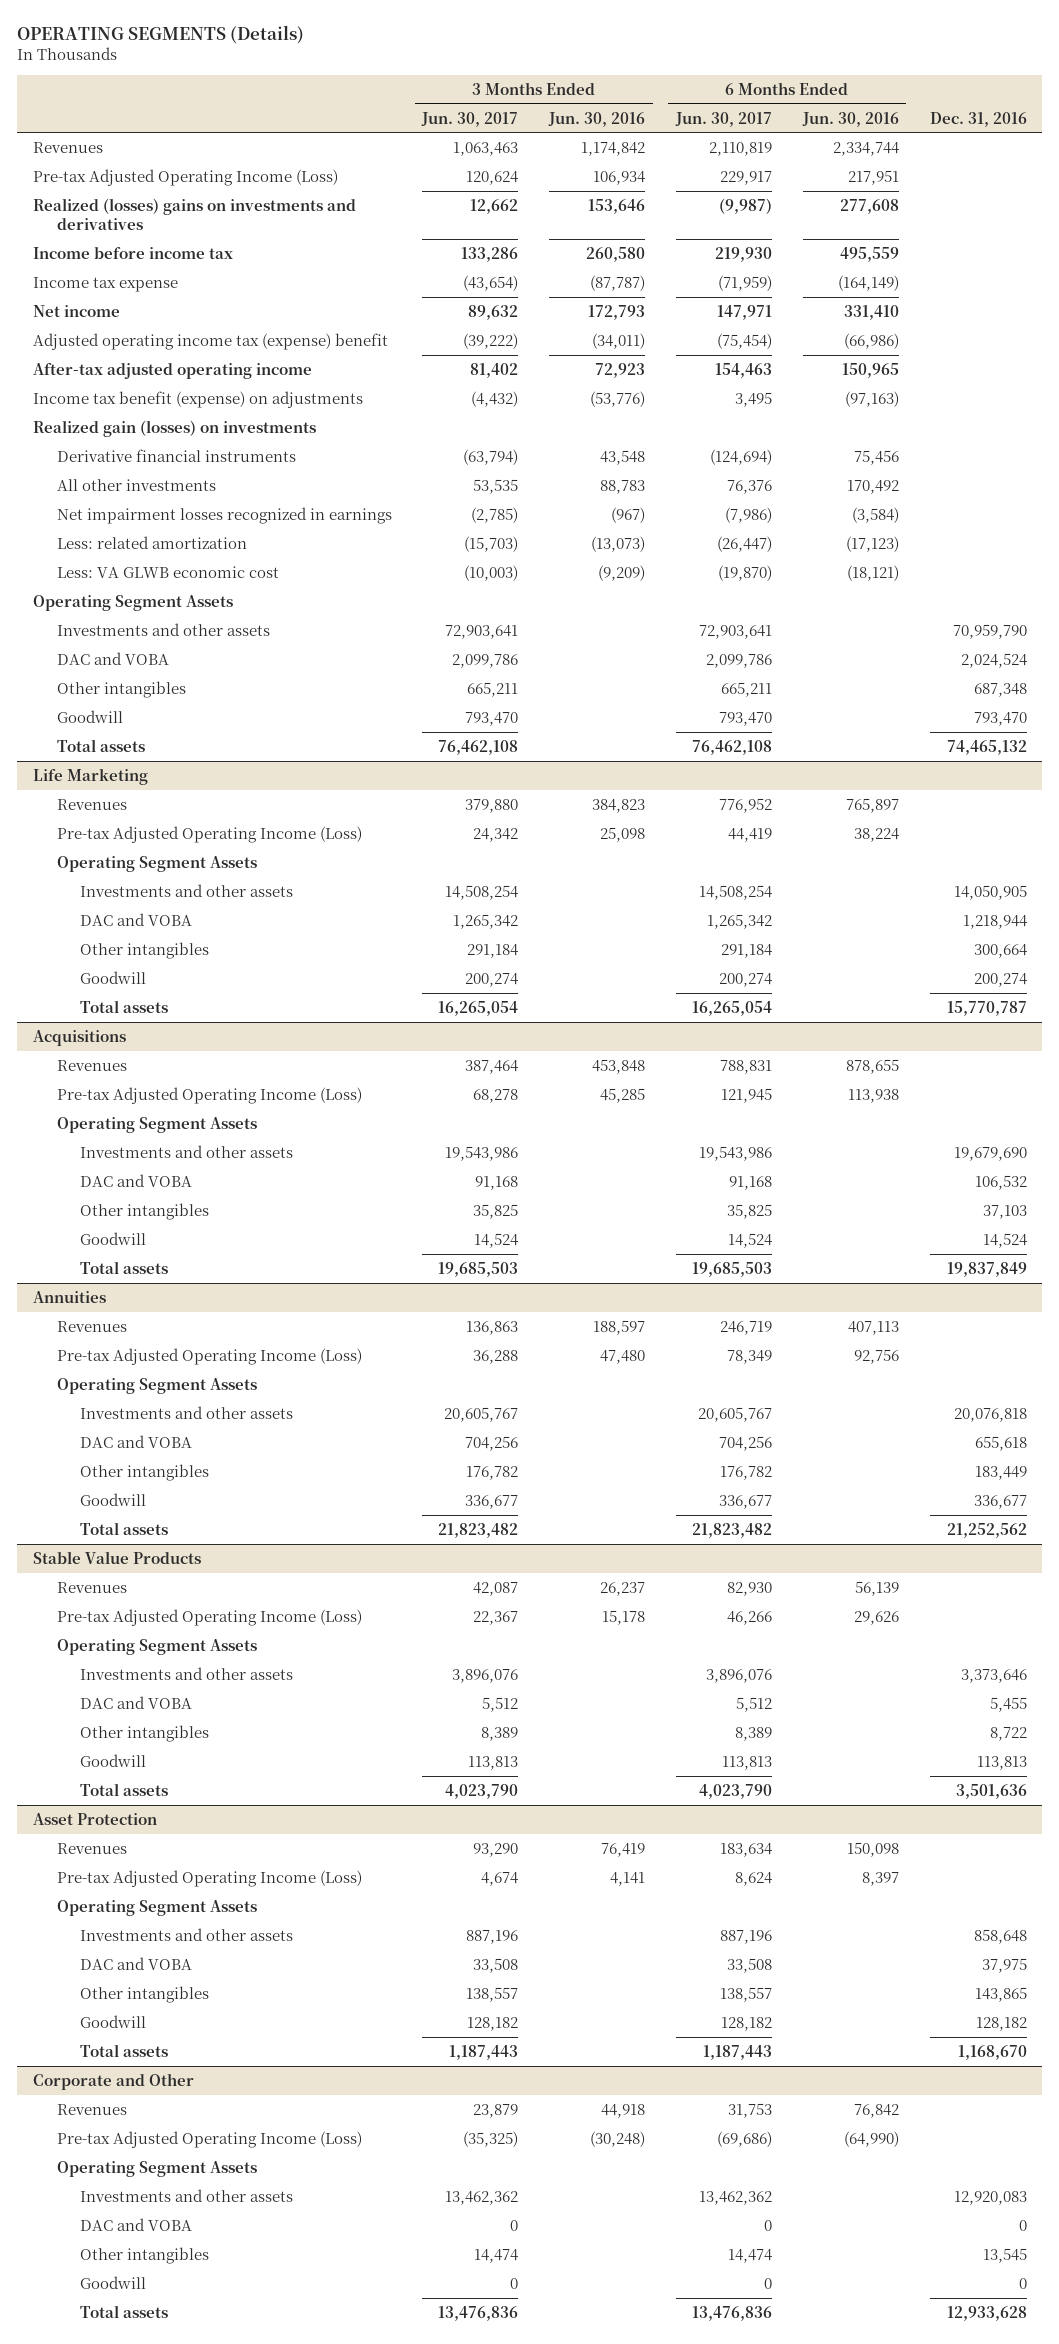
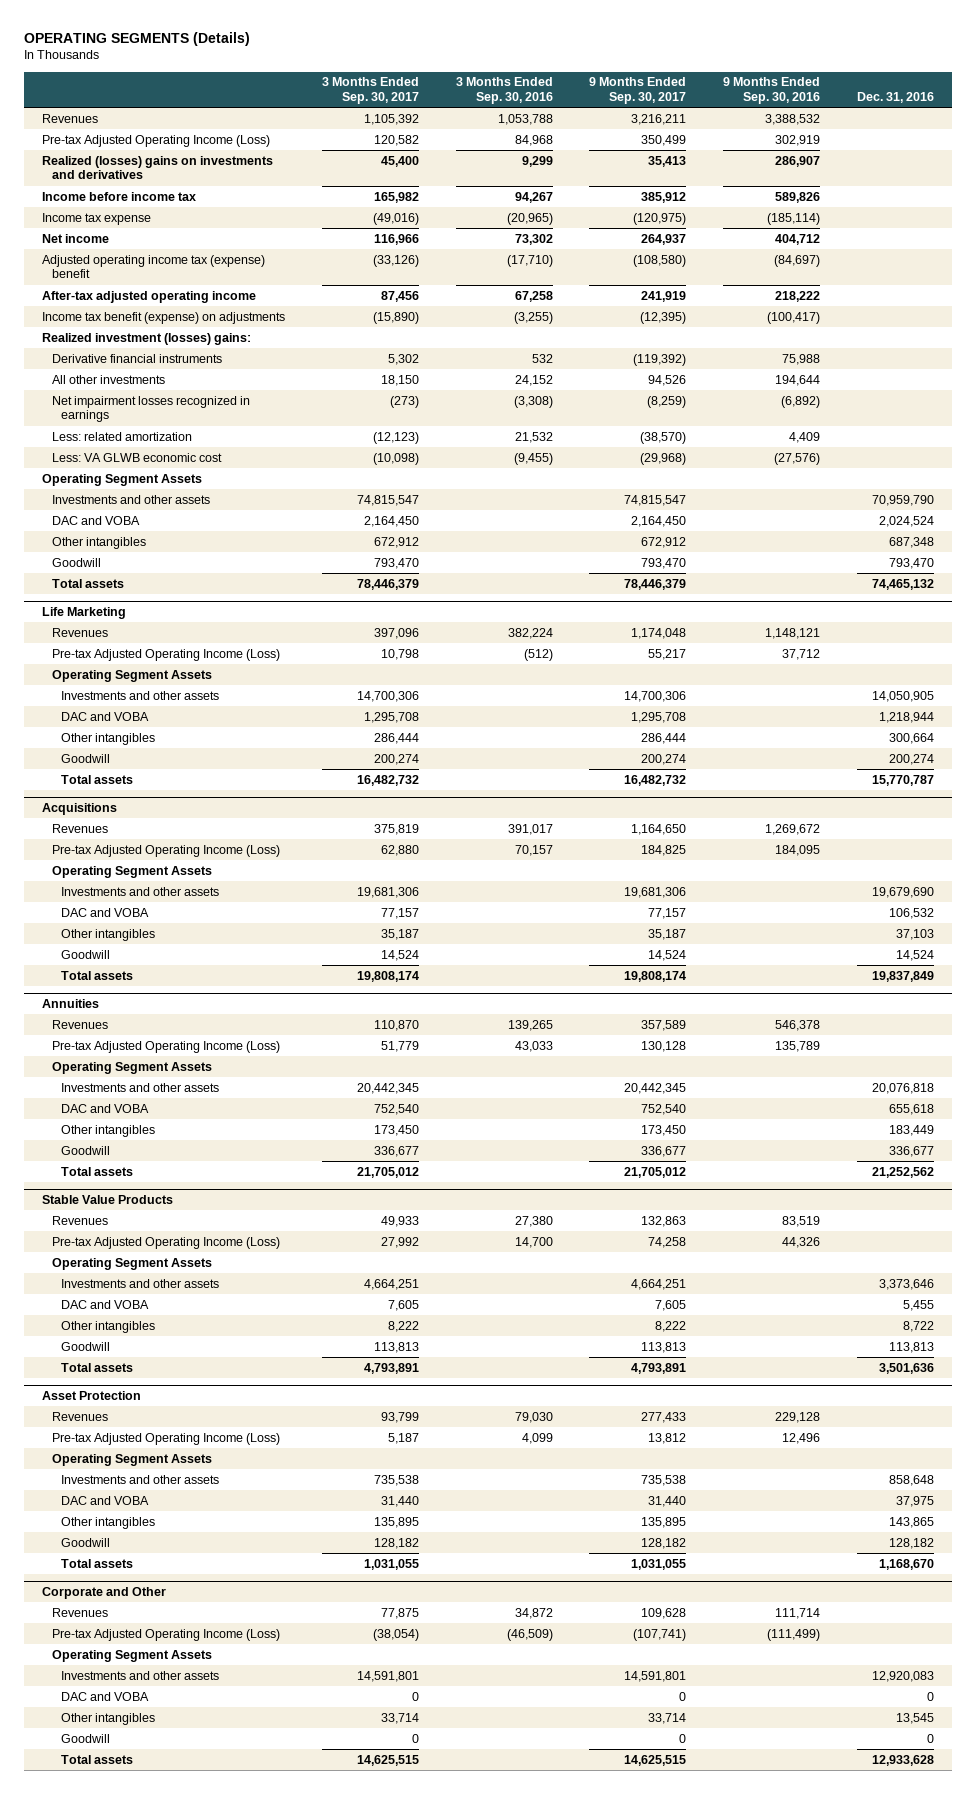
- | 3 Months Ended Jun. 30, 2017 | 3 Months Ended Jun. 30, 2016 | 6 Months Ended Jun. 30, 2017 | 6 Months Ended Jun. 30, 2016 | Dec. 31, 2016
+ | 3 Months Ended Sep. 30, 2017 | 3 Months Ended Sep. 30, 2016 | 9 Months Ended Sep. 30, 2017 | 9 Months Ended Sep. 30, 2016 | Dec. 31, 2016
- Realized gain (losses) on investments
+ Realized investment (losses) gains:

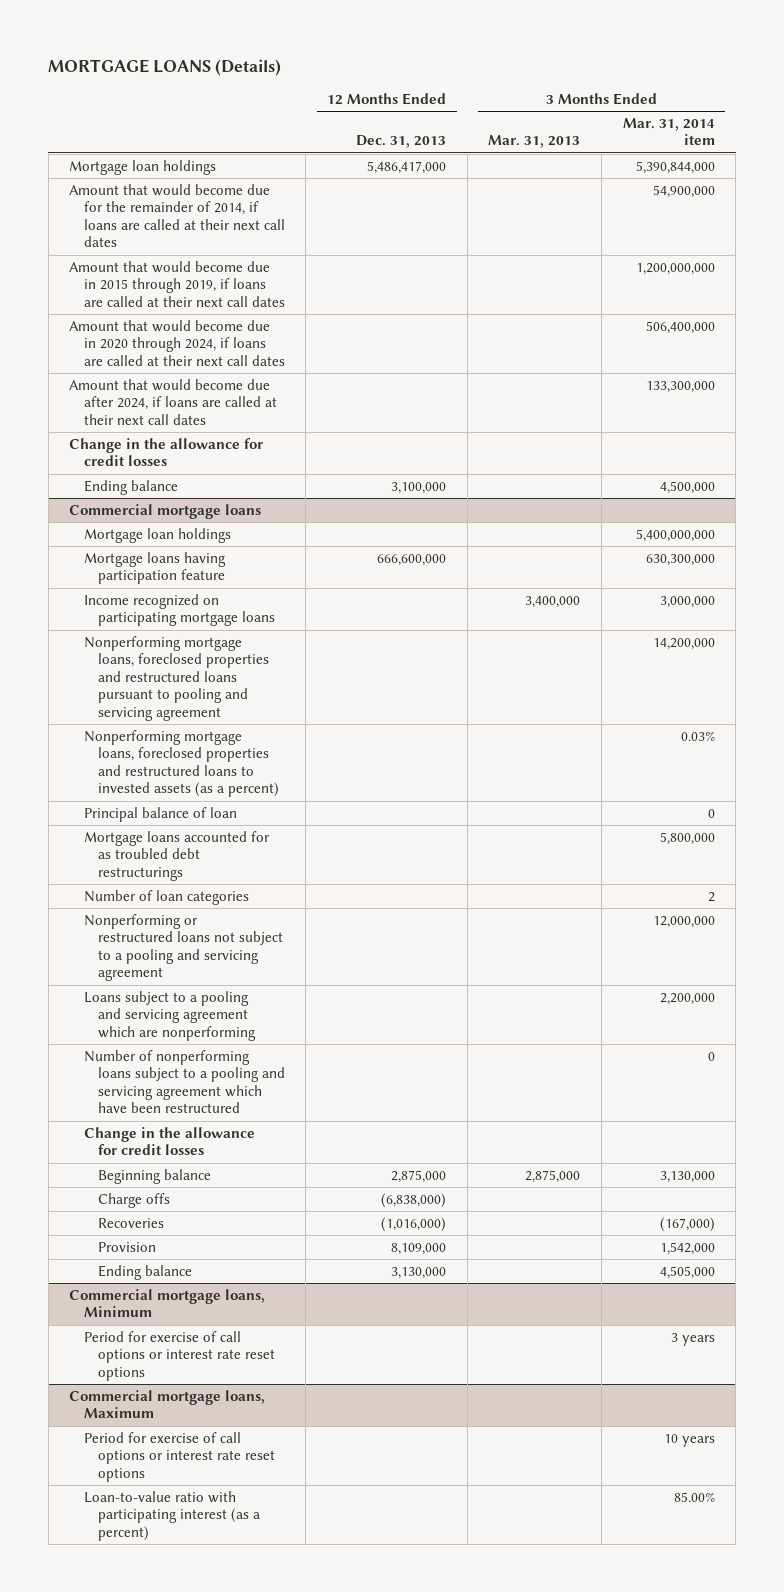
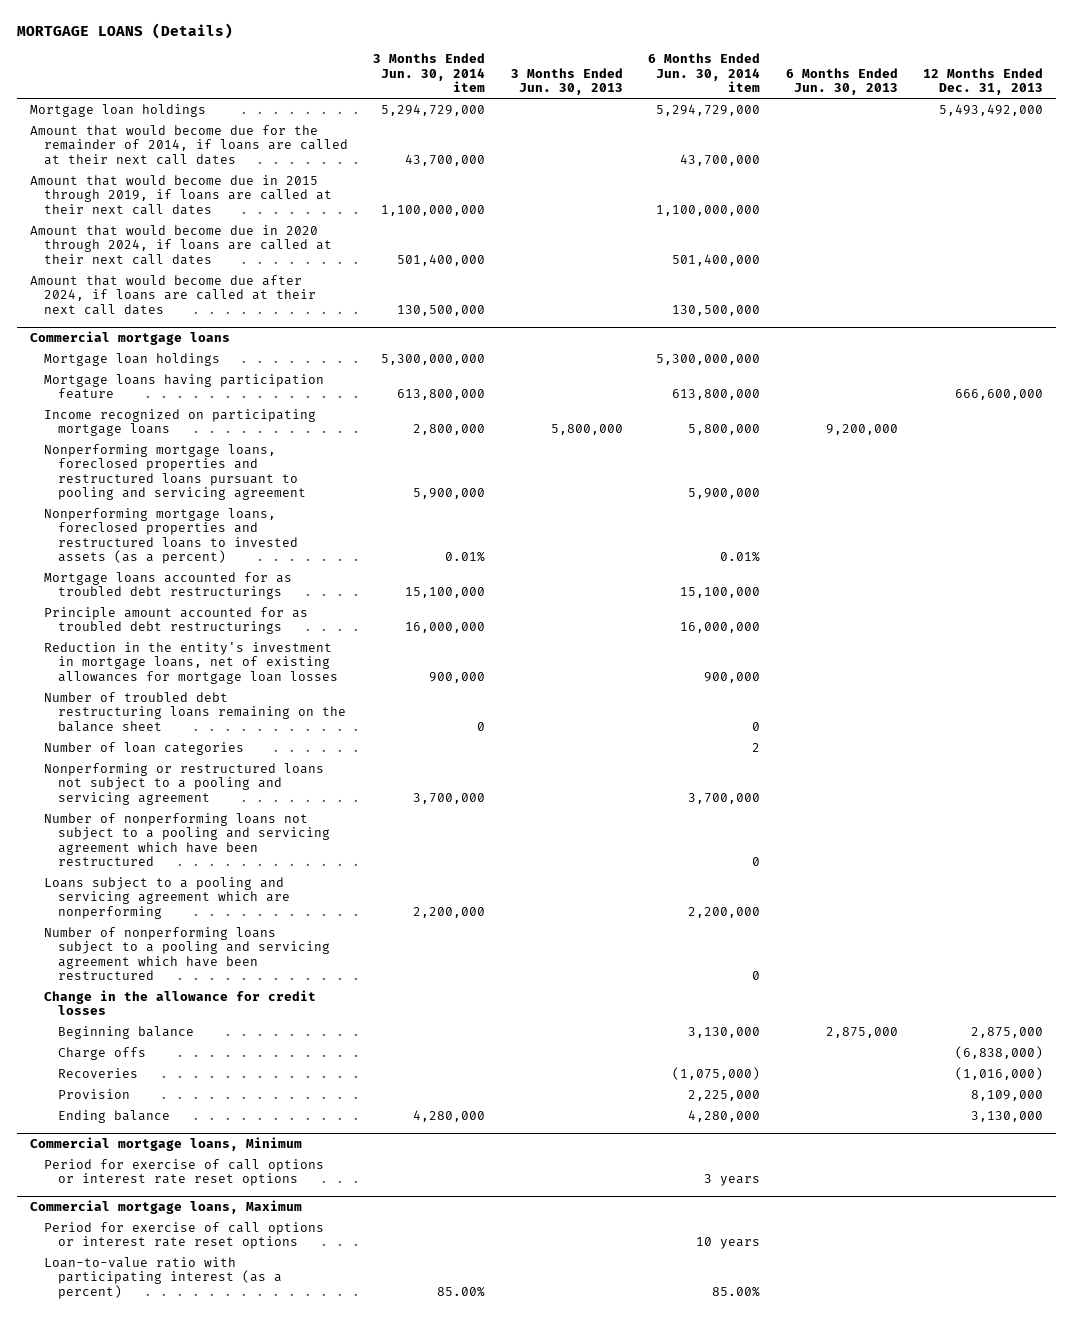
- | 12 Months Ended Dec. 31, 2013 | 3 Months Ended Mar. 31, 2013 | 3 Months Ended Mar. 31, 2014 item
+ | 3 Months Ended Jun. 30, 2014 item | 3 Months Ended Jun. 30, 2013 | 6 Months Ended Jun. 30, 2014 item | 6 Months Ended Jun. 30, 2013 | 12 Months Ended Dec. 31, 2013
- Mortgage loan holdings | 5,486,417,000 | | 5,390,844,000
+ Mortgage loan holdings | 5,294,729,000 | | 5,294,729,000 | | 5,493,492,000
- Change in the allowance for credit losses
- Ending balance | 3,100,000 | | 4,500,000
@ Commercial mortgage loans
- Principal balance of loan | | | 0
+ Principle amount accounted for as troubled debt restructurings | 16,000,000 | | 16,000,000 | |
+ Reduction in the entity's investment in mortgage loans, net of existing allowances for mortgage loan losses | 900,000 | | 900,000 | |
+ Number of troubled debt restructuring loans remaining on the balance sheet | 0 | | 0 | |
+ Number of nonperforming loans not subject to a pooling and servicing agreement which have been restructured | | | 0 | |

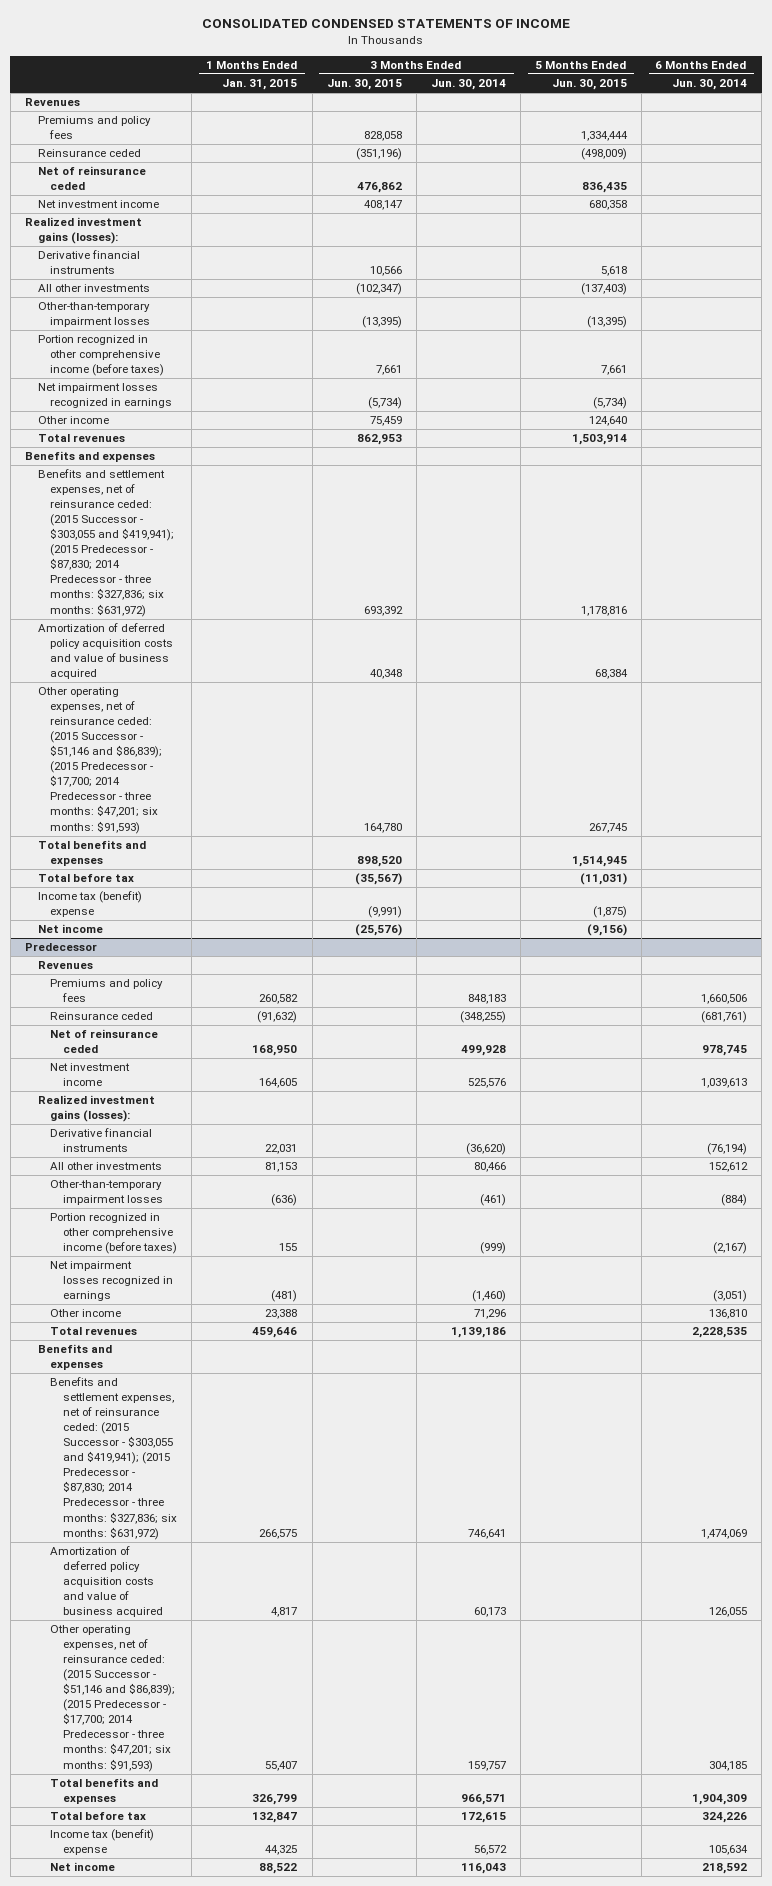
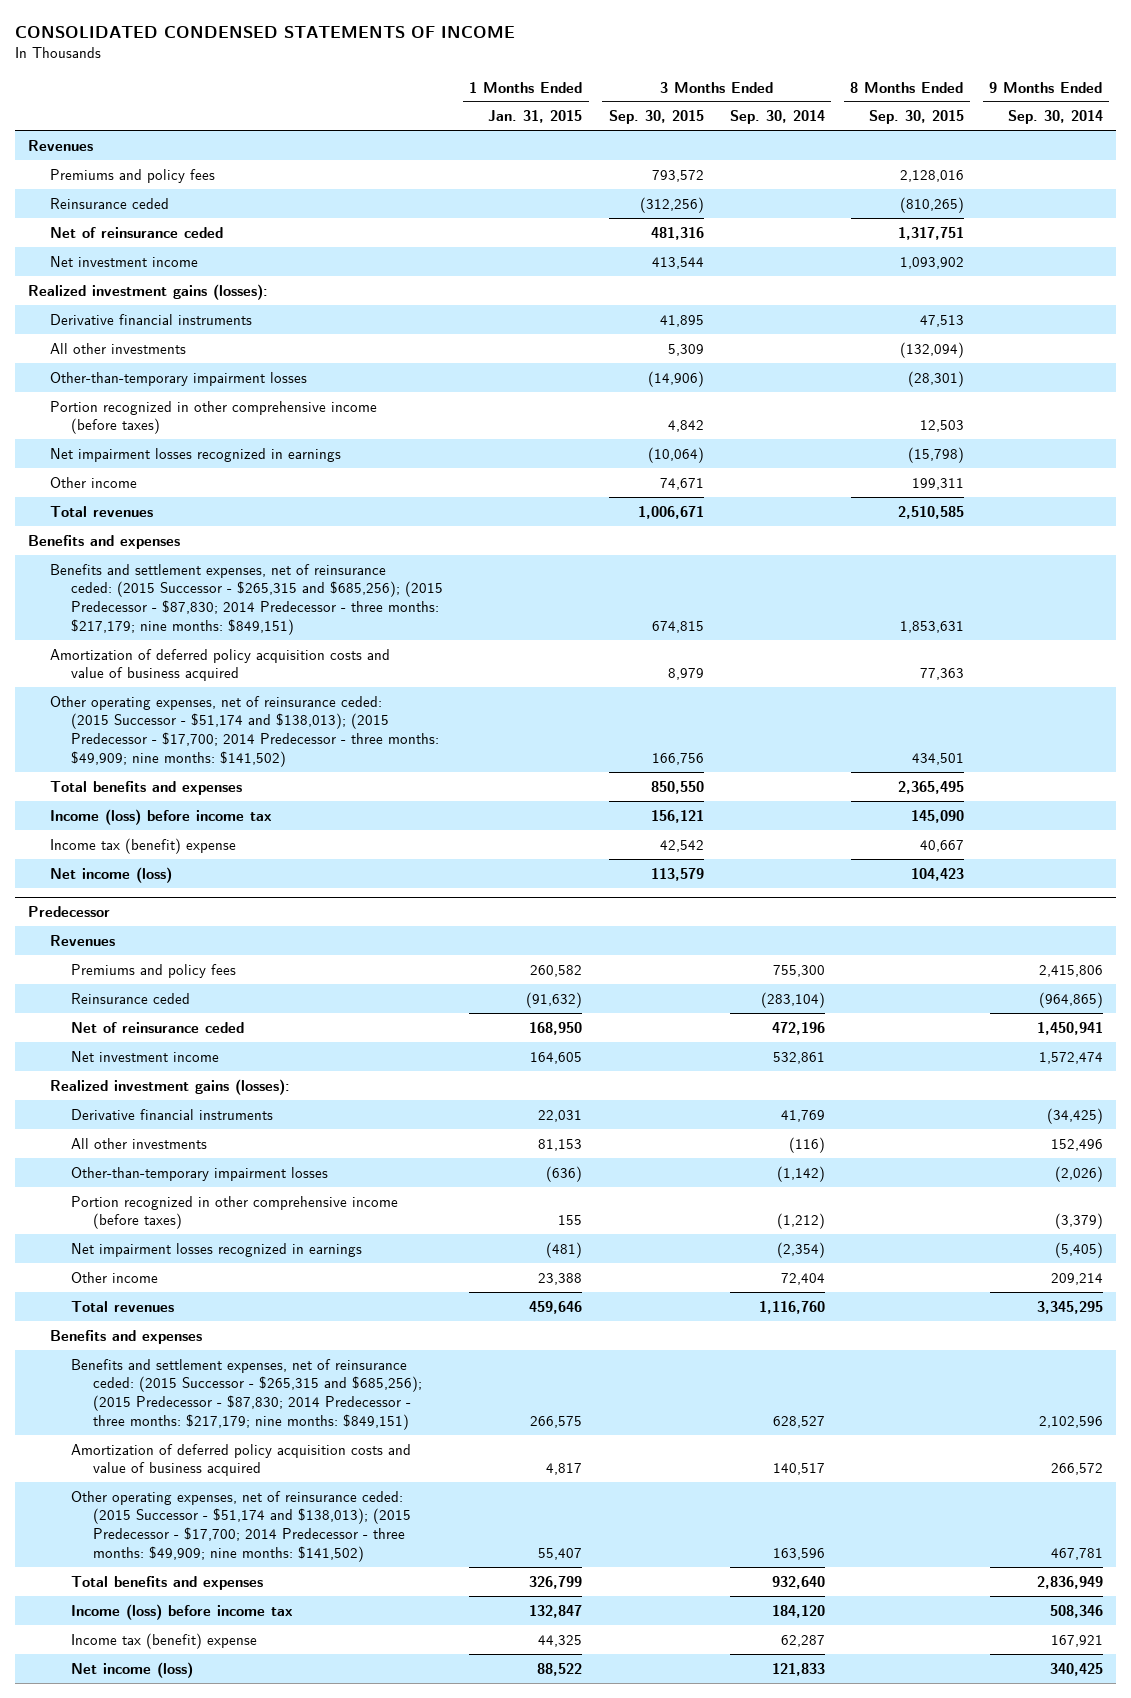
- | 1 Months Ended Jan. 31, 2015 | 3 Months Ended Jun. 30, 2015 | 3 Months Ended Jun. 30, 2014 | 5 Months Ended Jun. 30, 2015 | 6 Months Ended Jun. 30, 2014
+ | 1 Months Ended Jan. 31, 2015 | 3 Months Ended Sep. 30, 2015 | 3 Months Ended Sep. 30, 2014 | 8 Months Ended Sep. 30, 2015 | 9 Months Ended Sep. 30, 2014
- Benefits and settlement expenses, net of reinsurance ceded: (2015 Successor - $303,055 and $419,941); (2015 Predecessor - $87,830; 2014 Predecessor - three months: $327,836; six months: $631,972) | | 693,392 | | 1,178,816 |
+ Benefits and settlement expenses, net of reinsurance ceded: (2015 Successor - $265,315 and $685,256); (2015 Predecessor - $87,830; 2014 Predecessor - three months: $217,179; nine months: $849,151) | | 674,815 | | 1,853,631 |
- Other operating expenses, net of reinsurance ceded: (2015 Successor - $51,146 and $86,839); (2015 Predecessor - $17,700; 2014 Predecessor - three months: $47,201; six months: $91,593) | | 164,780 | | 267,745 |
+ Other operating expenses, net of reinsurance ceded: (2015 Successor - $51,174 and $138,013); (2015 Predecessor - $17,700; 2014 Predecessor - three months: $49,909; nine months: $141,502) | | 166,756 | | 434,501 |
- Total before tax | | (35,567) | | (11,031) |
+ Income (loss) before income tax | | 156,121 | | 145,090 |
- Net income | | (25,576) | | (9,156) |
+ Net income (loss) | | 113,579 | | 104,423 |
@ Predecessor
- Benefits and settlement expenses, net of reinsurance ceded: (2015 Successor - $303,055 and $419,941); (2015 Predecessor - $87,830; 2014 Predecessor - three months: $327,836; six months: $631,972) | 266,575 | | 746,641 | | 1,474,069
+ Benefits and settlement expenses, net of reinsurance ceded: (2015 Successor - $265,315 and $685,256); (2015 Predecessor - $87,830; 2014 Predecessor - three months: $217,179; nine months: $849,151) | 266,575 | | 628,527 | | 2,102,596
- Other operating expenses, net of reinsurance ceded: (2015 Successor - $51,146 and $86,839); (2015 Predecessor - $17,700; 2014 Predecessor - three months: $47,201; six months: $91,593) | 55,407 | | 159,757 | | 304,185
+ Other operating expenses, net of reinsurance ceded: (2015 Successor - $51,174 and $138,013); (2015 Predecessor - $17,700; 2014 Predecessor - three months: $49,909; nine months: $141,502) | 55,407 | | 163,596 | | 467,781
- Total before tax | 132,847 | | 172,615 | | 324,226
+ Income (loss) before income tax | 132,847 | | 184,120 | | 508,346
- Net income | 88,522 | | 116,043 | | 218,592
+ Net income (loss) | 88,522 | | 121,833 | | 340,425

